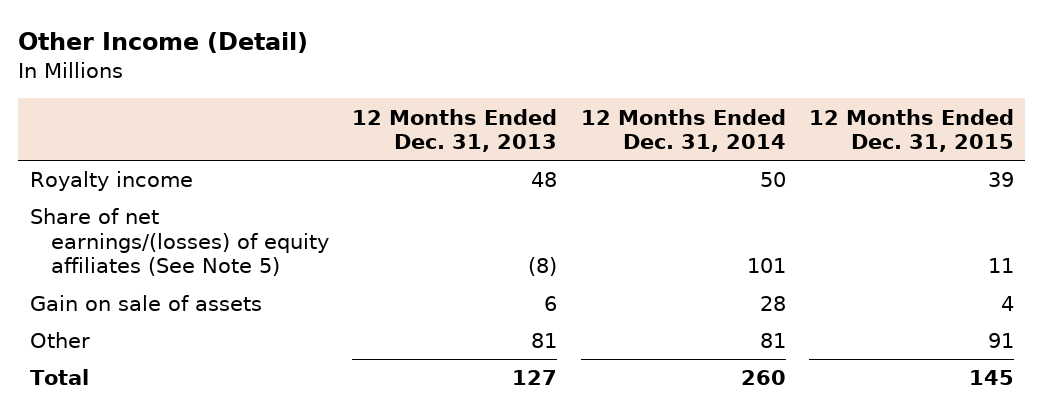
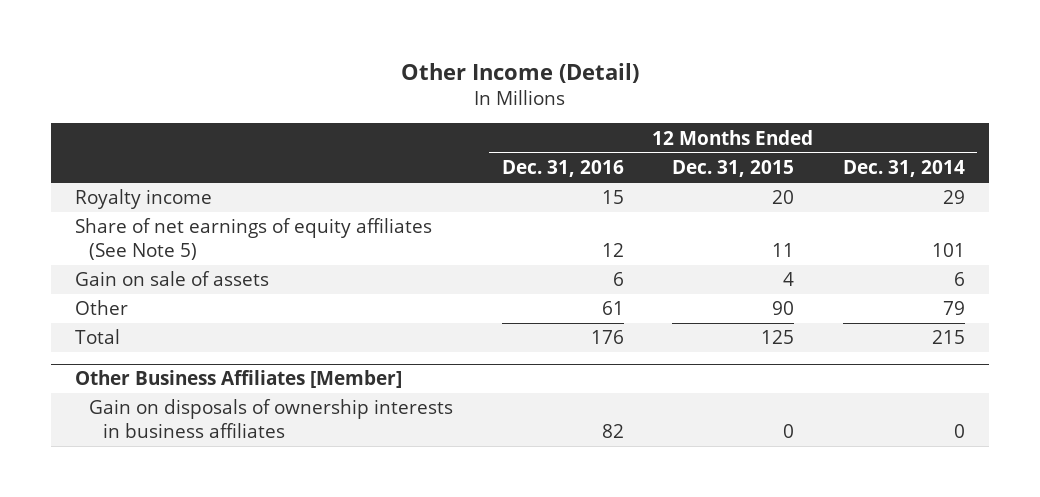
- | 12 Months Ended Dec. 31, 2013 | 12 Months Ended Dec. 31, 2014 | 12 Months Ended Dec. 31, 2015
+ | 12 Months Ended Dec. 31, 2016 | 12 Months Ended Dec. 31, 2015 | 12 Months Ended Dec. 31, 2014
- Royalty income | 48 | 50 | 39
- Share of net earnings/(losses) of equity affiliates (See Note 5) | (8) | 101 | 11
- Gain on sale of assets | 6 | 28 | 4
- Other | 81 | 81 | 91
- Total | 127 | 260 | 145
+ Royalty income | 15 | 20 | 29
+ Share of net earnings of equity affiliates (See Note 5) | 12 | 11 | 101
+ Gain on sale of assets | 6 | 4 | 6
+ Other | 61 | 90 | 79
+ Total | 176 | 125 | 215
+ Other Business Affiliates [Member]
+ Gain on disposals of ownership interests in business affiliates | 82 | 0 | 0

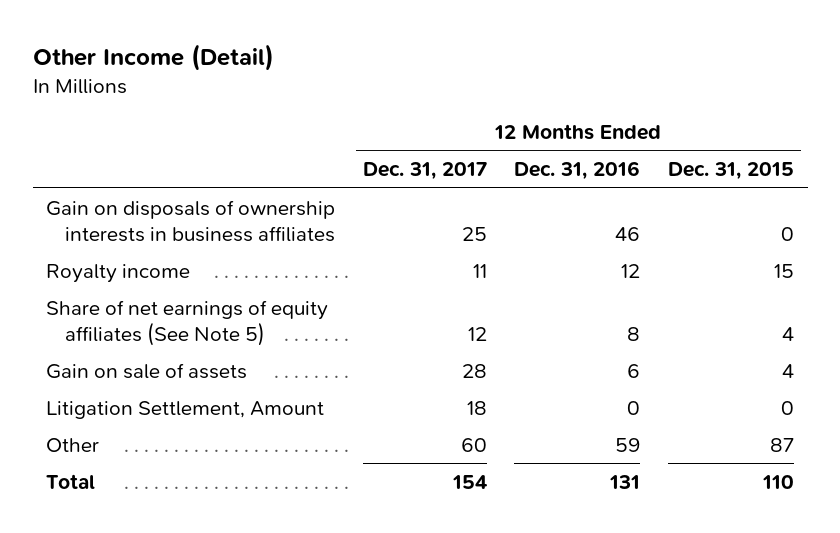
- | 12 Months Ended Dec. 31, 2016 | 12 Months Ended Dec. 31, 2015 | 12 Months Ended Dec. 31, 2014
+ | 12 Months Ended Dec. 31, 2017 | 12 Months Ended Dec. 31, 2016 | 12 Months Ended Dec. 31, 2015
- Royalty income | 15 | 20 | 29
- Share of net earnings of equity affiliates (See Note 5) | 12 | 11 | 101
+ Gain on disposals of ownership interests in business affiliates | 25 | 46 | 0
+ Royalty income | 11 | 12 | 15
+ Share of net earnings of equity affiliates (See Note 5) | 12 | 8 | 4
- Other | 61 | 90 | 79
- Total | 176 | 125 | 215
- Other Business Affiliates [Member]
- Gain on disposals of ownership interests in business affiliates | 82 | 0 | 0
+ Litigation Settlement, Amount | 18 | 0 | 0
+ Other | 60 | 59 | 87
+ Total | 154 | 131 | 110

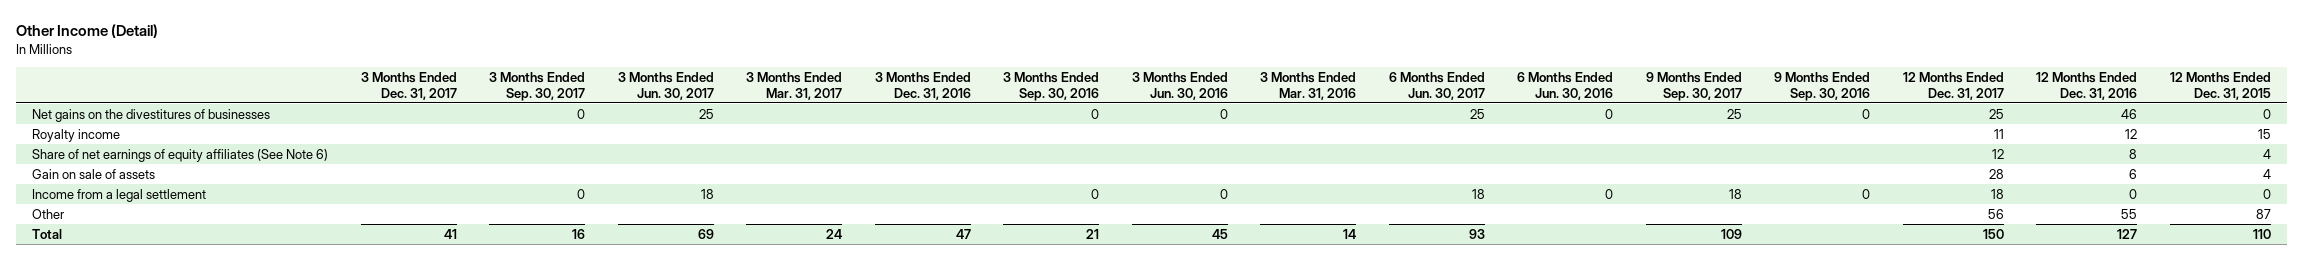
- | 12 Months Ended Dec. 31, 2017 | 12 Months Ended Dec. 31, 2016 | 12 Months Ended Dec. 31, 2015
+ | 3 Months Ended Dec. 31, 2017 | 3 Months Ended Sep. 30, 2017 | 3 Months Ended Jun. 30, 2017 | 3 Months Ended Mar. 31, 2017 | 3 Months Ended Dec. 31, 2016 | 3 Months Ended Sep. 30, 2016 | 3 Months Ended Jun. 30, 2016 | 3 Months Ended Mar. 31, 2016 | 6 Months Ended Jun. 30, 2017 | 6 Months Ended Jun. 30, 2016 | 9 Months Ended Sep. 30, 2017 | 9 Months Ended Sep. 30, 2016 | 12 Months Ended Dec. 31, 2017 | 12 Months Ended Dec. 31, 2016 | 12 Months Ended Dec. 31, 2015
- Gain on disposals of ownership interests in business affiliates | 25 | 46 | 0
+ Net gains on the divestitures of businesses | | 0 | 25 | | | 0 | 0 | | 25 | 0 | 25 | 0 | 25 | 46 | 0
- Share of net earnings of equity affiliates (See Note 5) | 12 | 8 | 4
+ Share of net earnings of equity affiliates (See Note 6) | | | | | | | | | | | | | 12 | 8 | 4
- Litigation Settlement, Amount | 18 | 0 | 0
- Other | 60 | 59 | 87
- Total | 154 | 131 | 110
+ Income from a legal settlement | | 0 | 18 | | | 0 | 0 | | 18 | 0 | 18 | 0 | 18 | 0 | 0
+ Other | | | | | | | | | | | | | 56 | 55 | 87
+ Total | 41 | 16 | 69 | 24 | 47 | 21 | 45 | 14 | 93 | | 109 | | 150 | 127 | 110

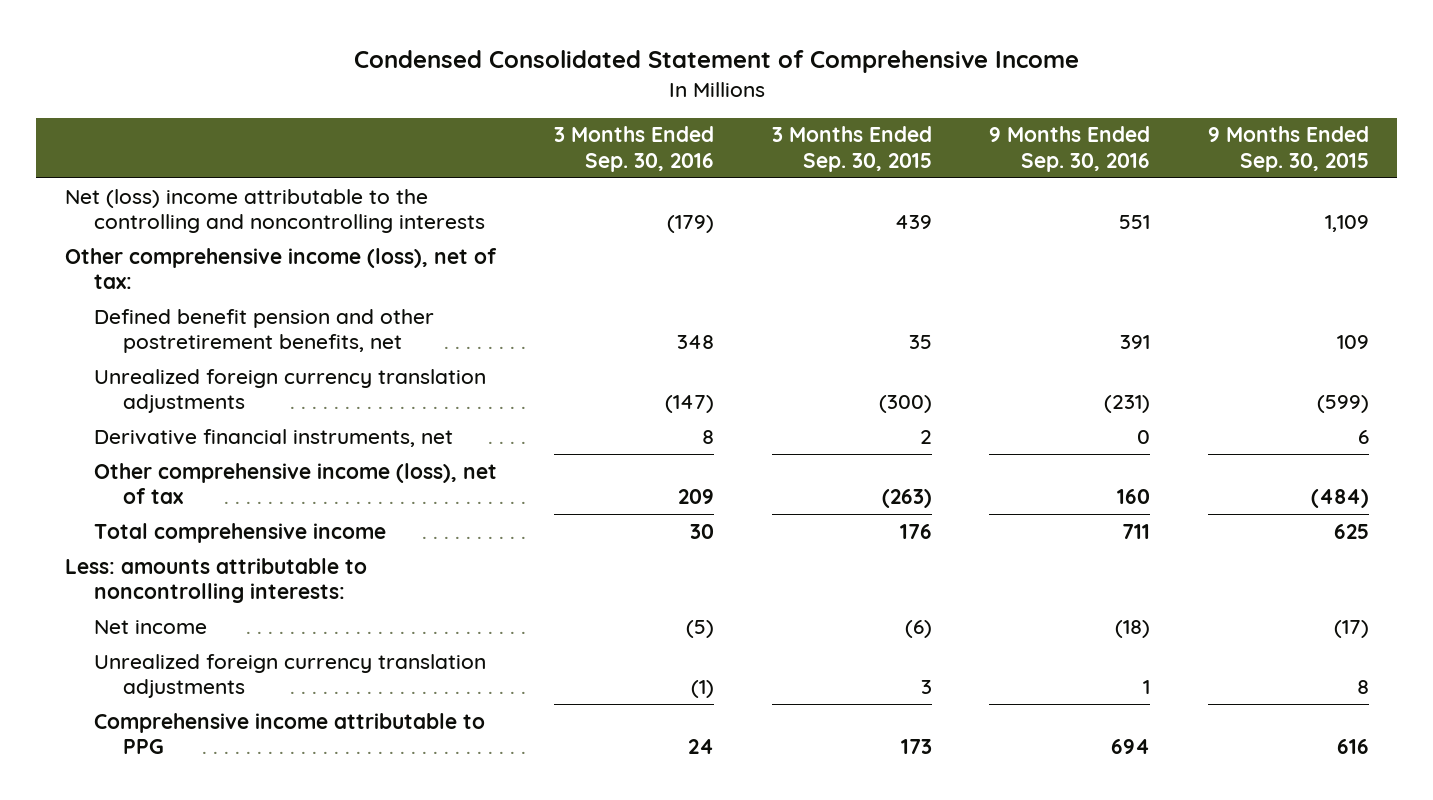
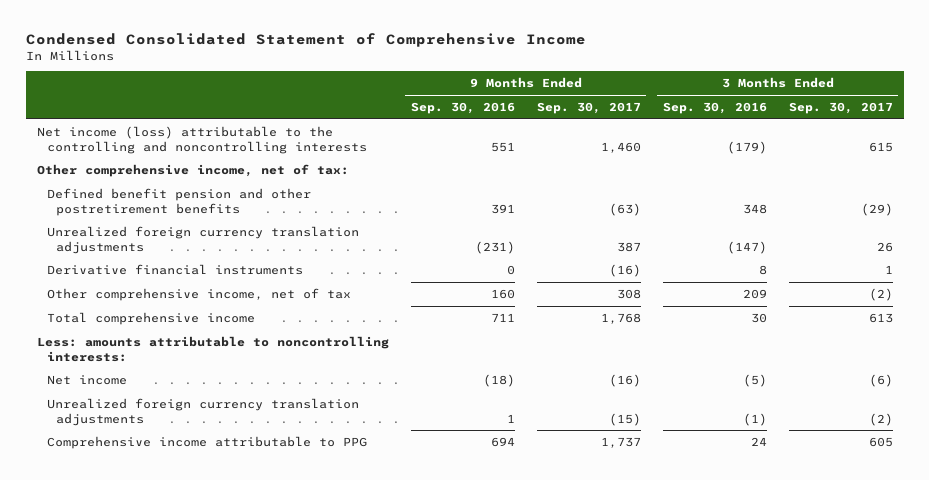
- | 3 Months Ended Sep. 30, 2016 | 3 Months Ended Sep. 30, 2015 | 9 Months Ended Sep. 30, 2016 | 9 Months Ended Sep. 30, 2015
+ | 9 Months Ended Sep. 30, 2016 | 9 Months Ended Sep. 30, 2017 | 3 Months Ended Sep. 30, 2016 | 3 Months Ended Sep. 30, 2017
- Net (loss) income attributable to the controlling and noncontrolling interests | (179) | 439 | 551 | 1,109
- Other comprehensive income (loss), net of tax:
- Defined benefit pension and other postretirement benefits, net | 348 | 35 | 391 | 109
+ Net income (loss) attributable to the controlling and noncontrolling interests | 551 | 1,460 | (179) | 615
+ Other comprehensive income, net of tax:
+ Defined benefit pension and other postretirement benefits | 391 | (63) | 348 | (29)
- Derivative financial instruments, net | 8 | 2 | 0 | 6
- Other comprehensive income (loss), net of tax | 209 | (263) | 160 | (484)
+ Derivative financial instruments | 0 | (16) | 8 | 1
+ Other comprehensive income, net of tax | 160 | 308 | 209 | (2)

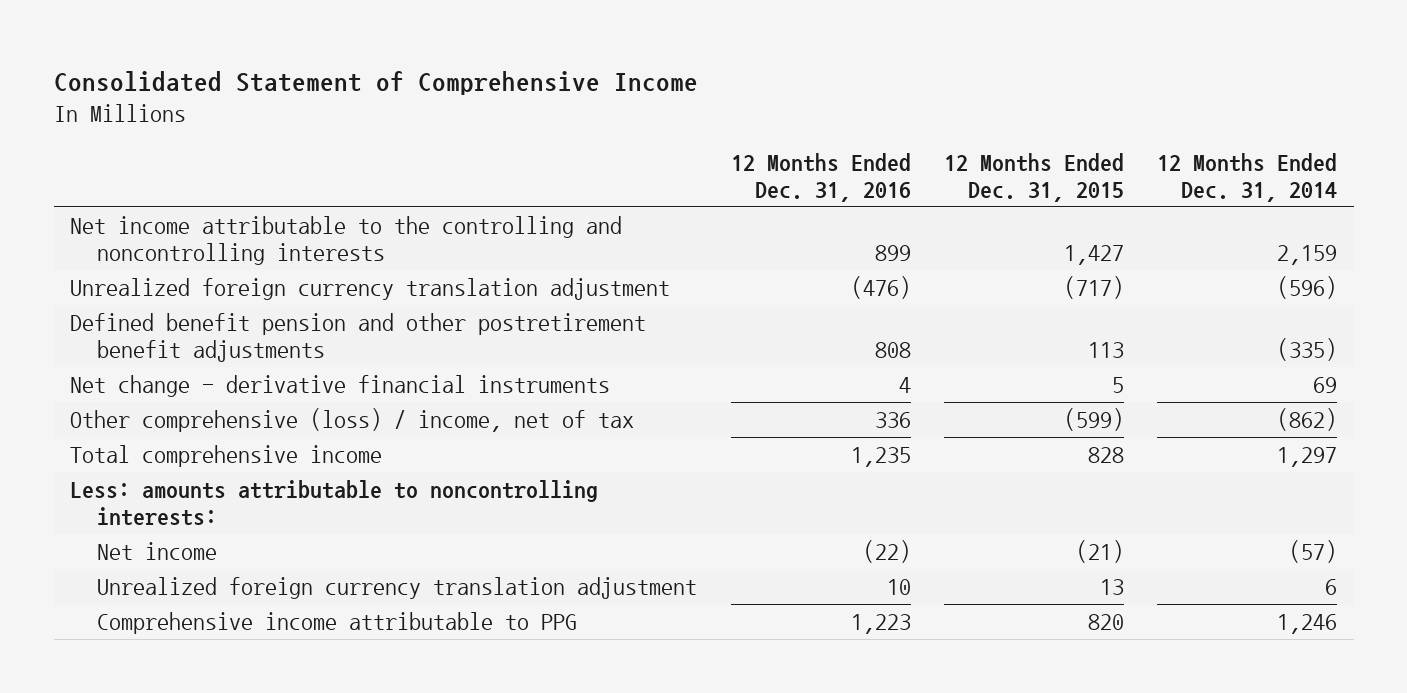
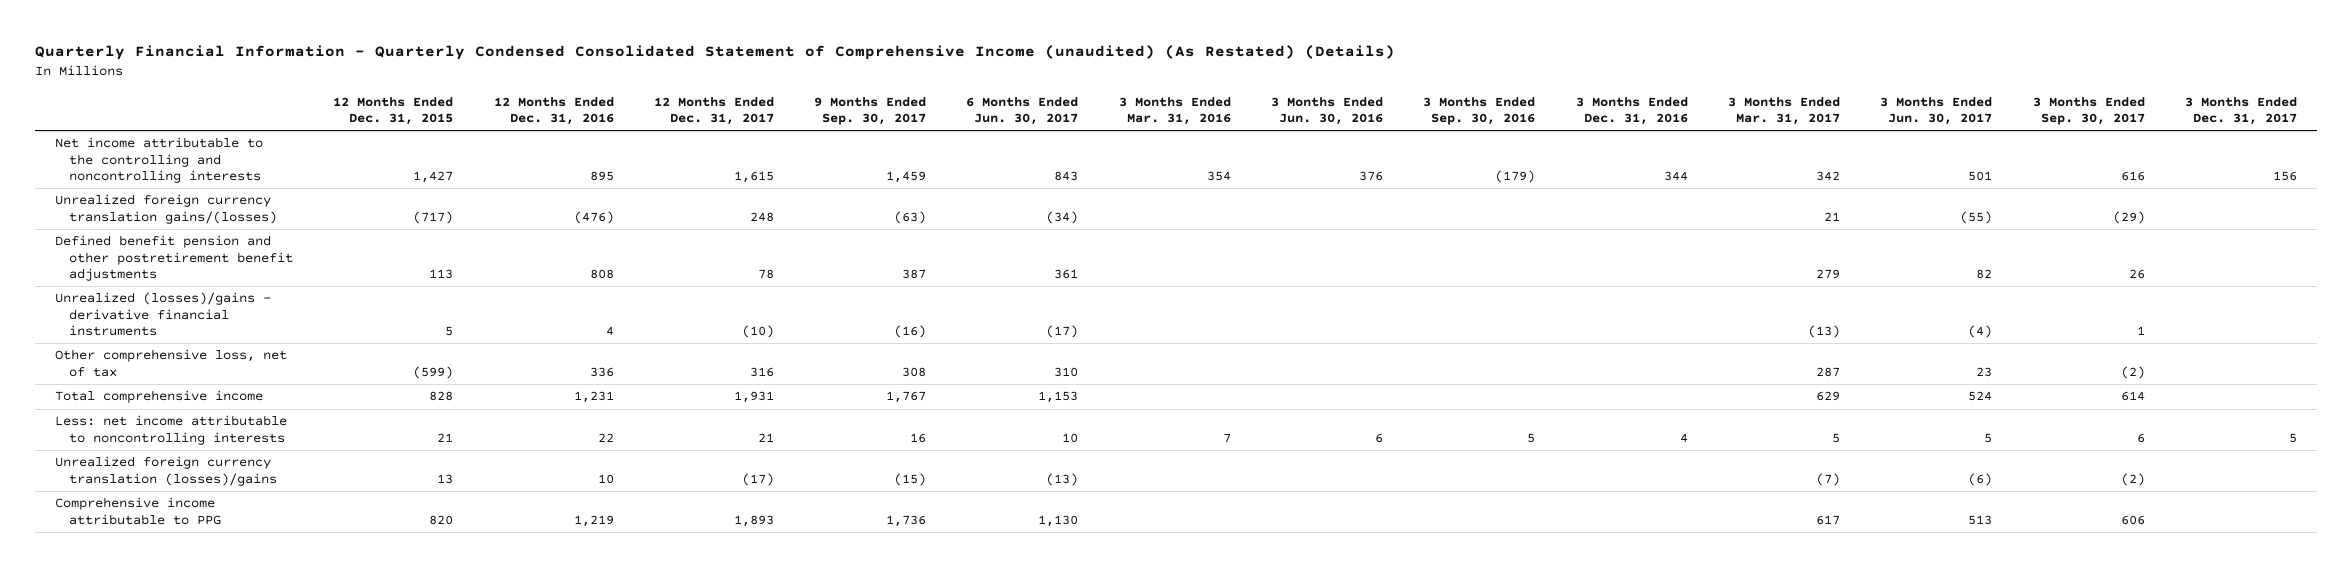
- Consolidated Statement of Comprehensive Income
+ Quarterly Financial Information - Quarterly Condensed Consolidated Statement of Comprehensive Income (unaudited) (As Restated) (Details)
- | 12 Months Ended Dec. 31, 2016 | 12 Months Ended Dec. 31, 2015 | 12 Months Ended Dec. 31, 2014
+ | 12 Months Ended Dec. 31, 2015 | 12 Months Ended Dec. 31, 2016 | 12 Months Ended Dec. 31, 2017 | 9 Months Ended Sep. 30, 2017 | 6 Months Ended Jun. 30, 2017 | 3 Months Ended Mar. 31, 2016 | 3 Months Ended Jun. 30, 2016 | 3 Months Ended Sep. 30, 2016 | 3 Months Ended Dec. 31, 2016 | 3 Months Ended Mar. 31, 2017 | 3 Months Ended Jun. 30, 2017 | 3 Months Ended Sep. 30, 2017 | 3 Months Ended Dec. 31, 2017
- Net income attributable to the controlling and noncontrolling interests | 899 | 1,427 | 2,159
- Unrealized foreign currency translation adjustment | (476) | (717) | (596)
+ Net income attributable to the controlling and noncontrolling interests | 1,427 | 895 | 1,615 | 1,459 | 843 | 354 | 376 | (179) | 344 | 342 | 501 | 616 | 156
+ Unrealized foreign currency translation gains/(losses) | (717) | (476) | 248 | (63) | (34) | | | | | 21 | (55) | (29) |
- Net change - derivative financial instruments | 4 | 5 | 69
- Other comprehensive (loss) / income, net of tax | 336 | (599) | (862)
- Total comprehensive income | 1,235 | 828 | 1,297
- Less: amounts attributable to noncontrolling interests:
- Net income | (22) | (21) | (57)
- Unrealized foreign currency translation adjustment | 10 | 13 | 6
- Comprehensive income attributable to PPG | 1,223 | 820 | 1,246
+ Unrealized (losses)/gains - derivative financial instruments | 5 | 4 | (10) | (16) | (17) | | | | | (13) | (4) | 1 |
+ Other comprehensive loss, net of tax | (599) | 336 | 316 | 308 | 310 | | | | | 287 | 23 | (2) |
+ Total comprehensive income | 828 | 1,231 | 1,931 | 1,767 | 1,153 | | | | | 629 | 524 | 614 |
+ Less: net income attributable to noncontrolling interests | 21 | 22 | 21 | 16 | 10 | 7 | 6 | 5 | 4 | 5 | 5 | 6 | 5
+ Unrealized foreign currency translation (losses)/gains | 13 | 10 | (17) | (15) | (13) | | | | | (7) | (6) | (2) |
+ Comprehensive income attributable to PPG | 820 | 1,219 | 1,893 | 1,736 | 1,130 | | | | | 617 | 513 | 606 |

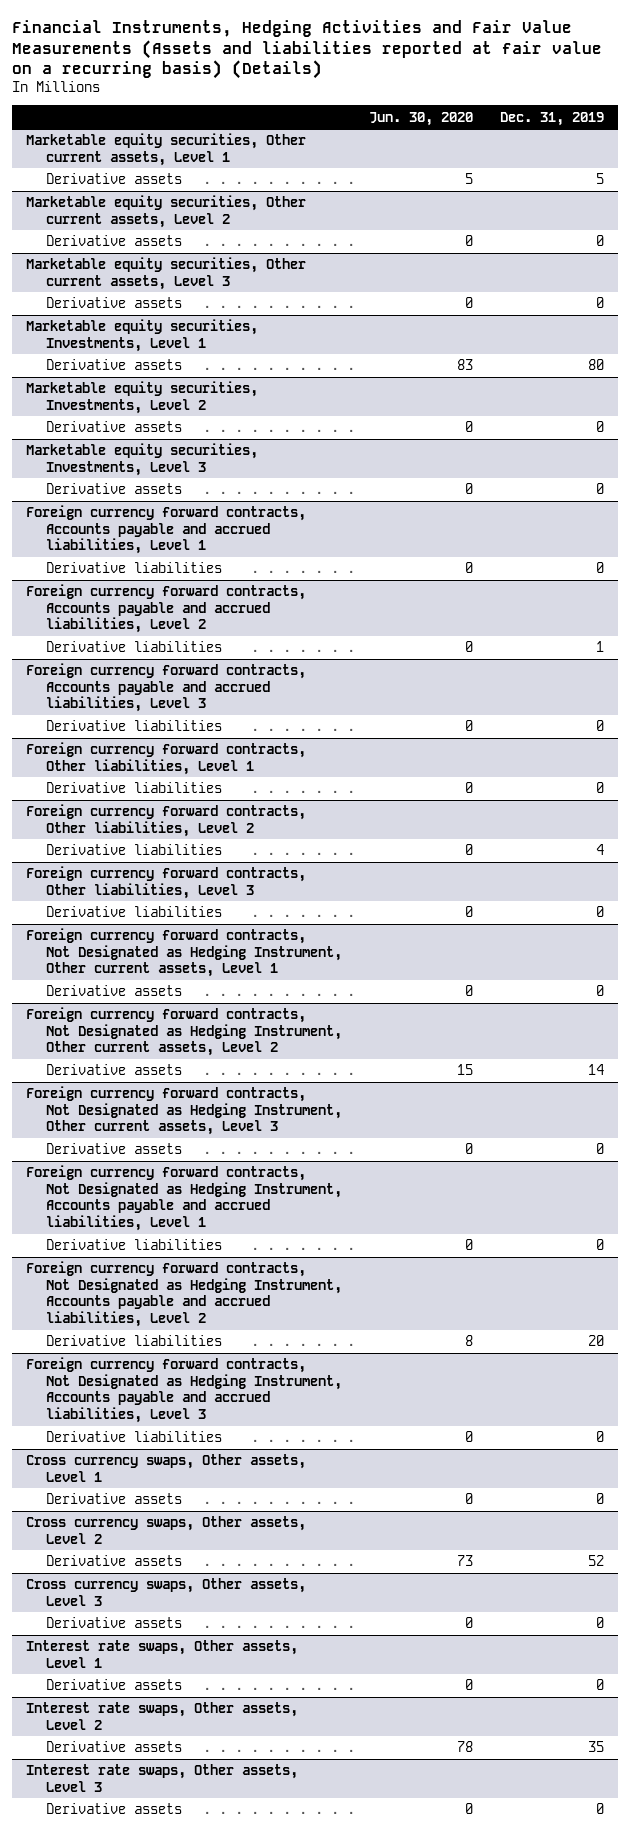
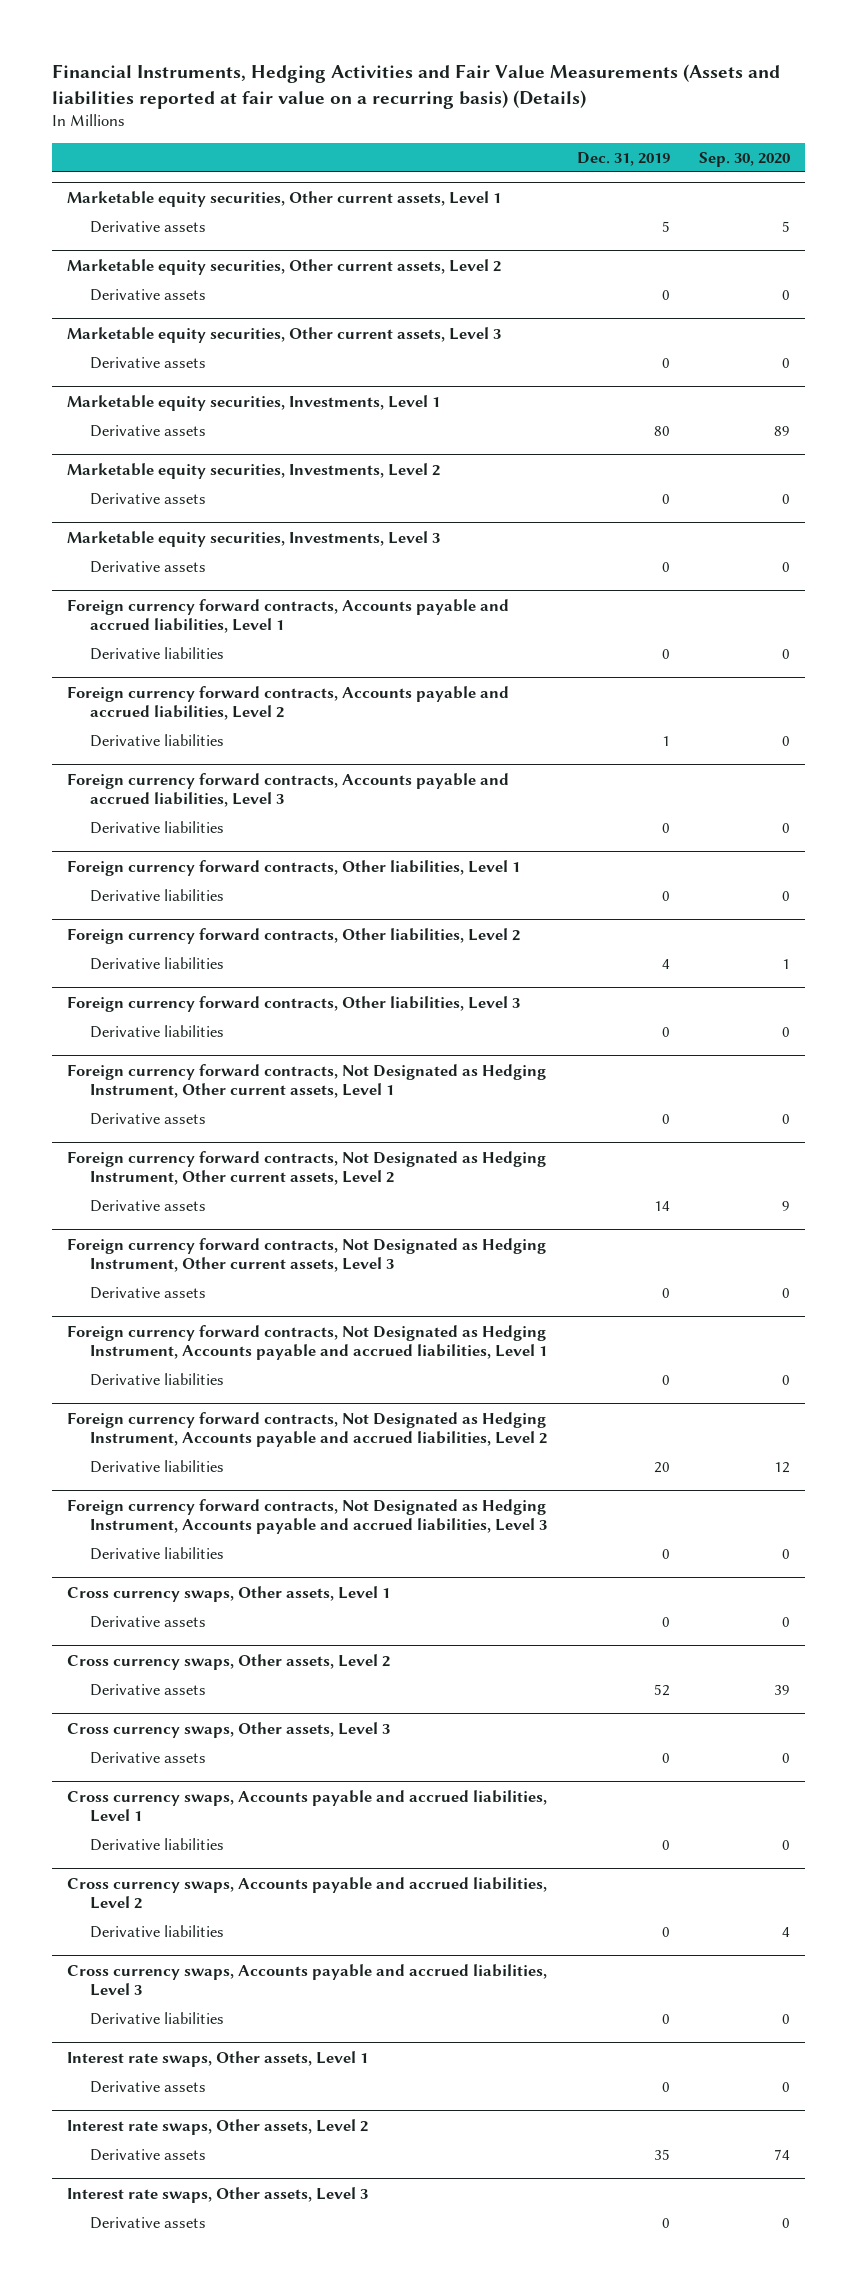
- | Jun. 30, 2020 | Dec. 31, 2019
+ | Dec. 31, 2019 | Sep. 30, 2020
+ Cross currency swaps, Accounts payable and accrued liabilities, Level 1
+ Derivative liabilities | 0 | 0
+ Cross currency swaps, Accounts payable and accrued liabilities, Level 2
+ Derivative liabilities | 0 | 4
+ Cross currency swaps, Accounts payable and accrued liabilities, Level 3
+ Derivative liabilities | 0 | 0

